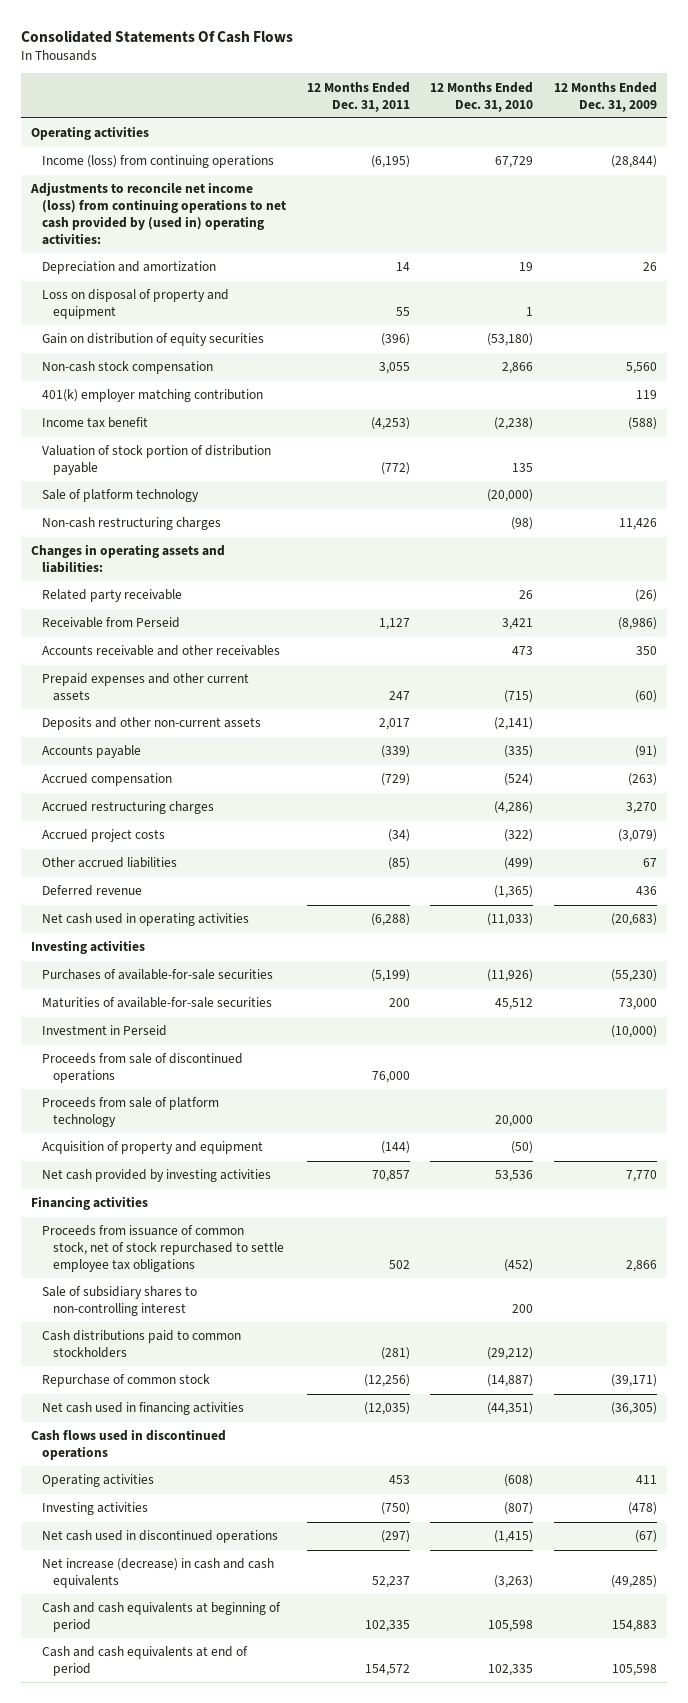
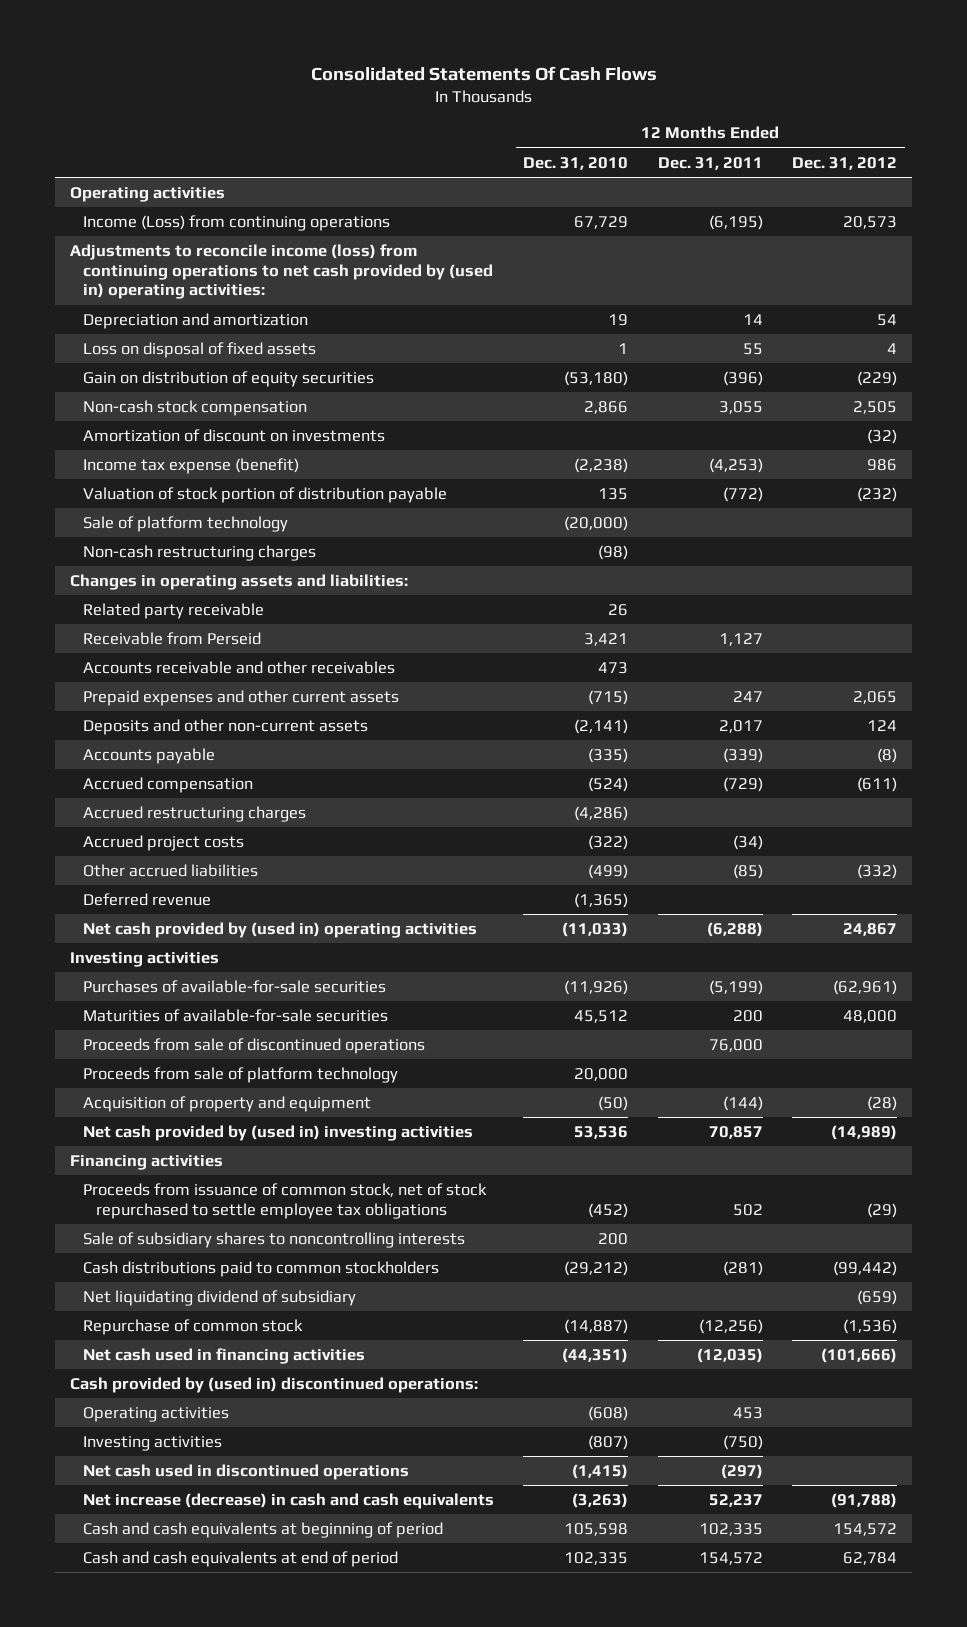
- | 12 Months Ended Dec. 31, 2011 | 12 Months Ended Dec. 31, 2010 | 12 Months Ended Dec. 31, 2009
+ | 12 Months Ended Dec. 31, 2010 | 12 Months Ended Dec. 31, 2011 | 12 Months Ended Dec. 31, 2012
- Income (loss) from continuing operations | (6,195) | 67,729 | (28,844)
- Adjustments to reconcile net income (loss) from continuing operations to net cash provided by (used in) operating activities:
+ Income (Loss) from continuing operations | 67,729 | (6,195) | 20,573
+ Adjustments to reconcile income (loss) from continuing operations to net cash provided by (used in) operating activities:
- Loss on disposal of property and equipment | 55 | 1 |
+ Loss on disposal of fixed assets | 1 | 55 | 4
- 401(k) employer matching contribution | | | 119
- Income tax benefit | (4,253) | (2,238) | (588)
+ Amortization of discount on investments | | | (32)
+ Income tax expense (benefit) | (2,238) | (4,253) | 986
- Net cash used in operating activities | (6,288) | (11,033) | (20,683)
+ Net cash provided by (used in) operating activities | (11,033) | (6,288) | 24,867
- Investment in Perseid | | | (10,000)
- Net cash provided by investing activities | 70,857 | 53,536 | 7,770
+ Net cash provided by (used in) investing activities | 53,536 | 70,857 | (14,989)
- Sale of subsidiary shares to non-controlling interest | | 200 |
+ Sale of subsidiary shares to noncontrolling interests | 200 | |
+ Net liquidating dividend of subsidiary | | | (659)
- Cash flows used in discontinued operations
+ Cash provided by (used in) discontinued operations:

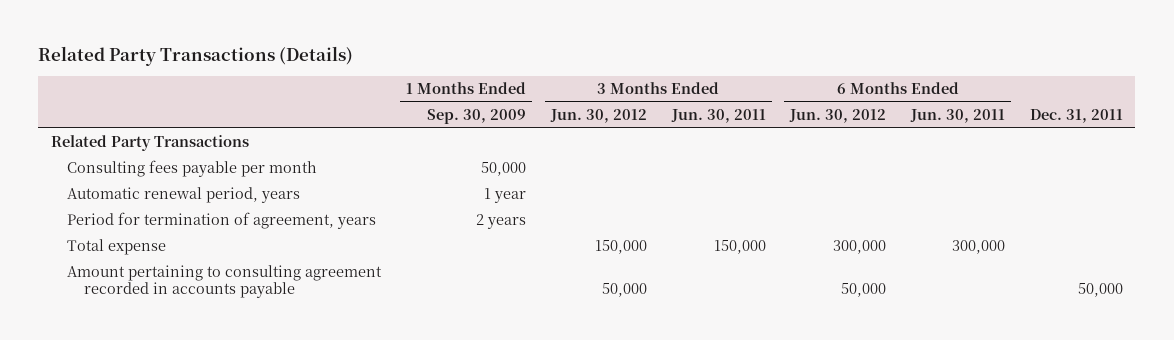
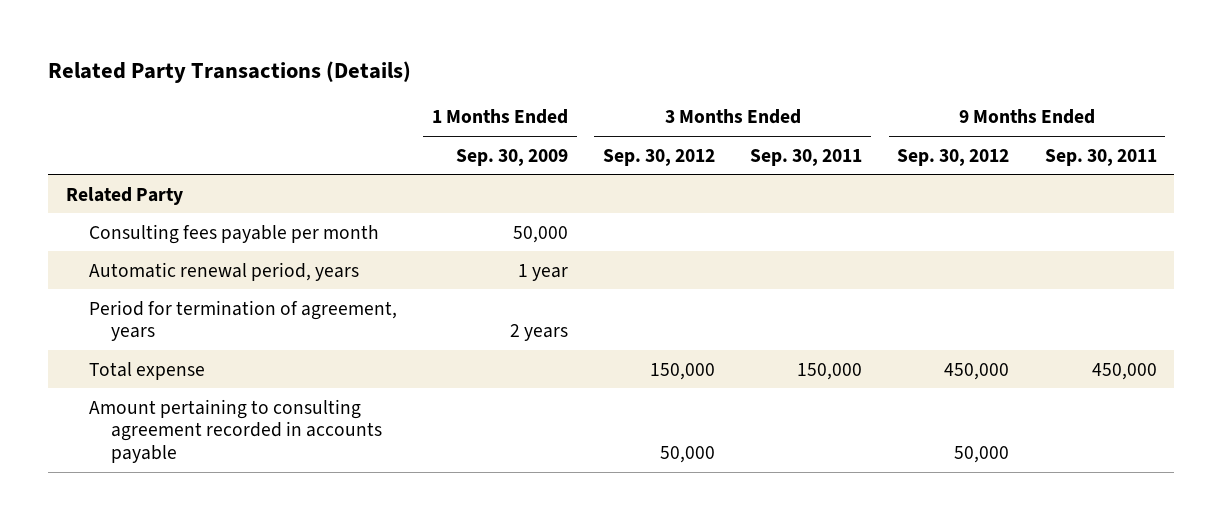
- | 1 Months Ended Sep. 30, 2009 | 3 Months Ended Jun. 30, 2012 | 3 Months Ended Jun. 30, 2011 | 6 Months Ended Jun. 30, 2012 | 6 Months Ended Jun. 30, 2011 | Dec. 31, 2011
+ | 1 Months Ended Sep. 30, 2009 | 3 Months Ended Sep. 30, 2012 | 3 Months Ended Sep. 30, 2011 | 9 Months Ended Sep. 30, 2012 | 9 Months Ended Sep. 30, 2011
- Related Party Transactions
+ Related Party

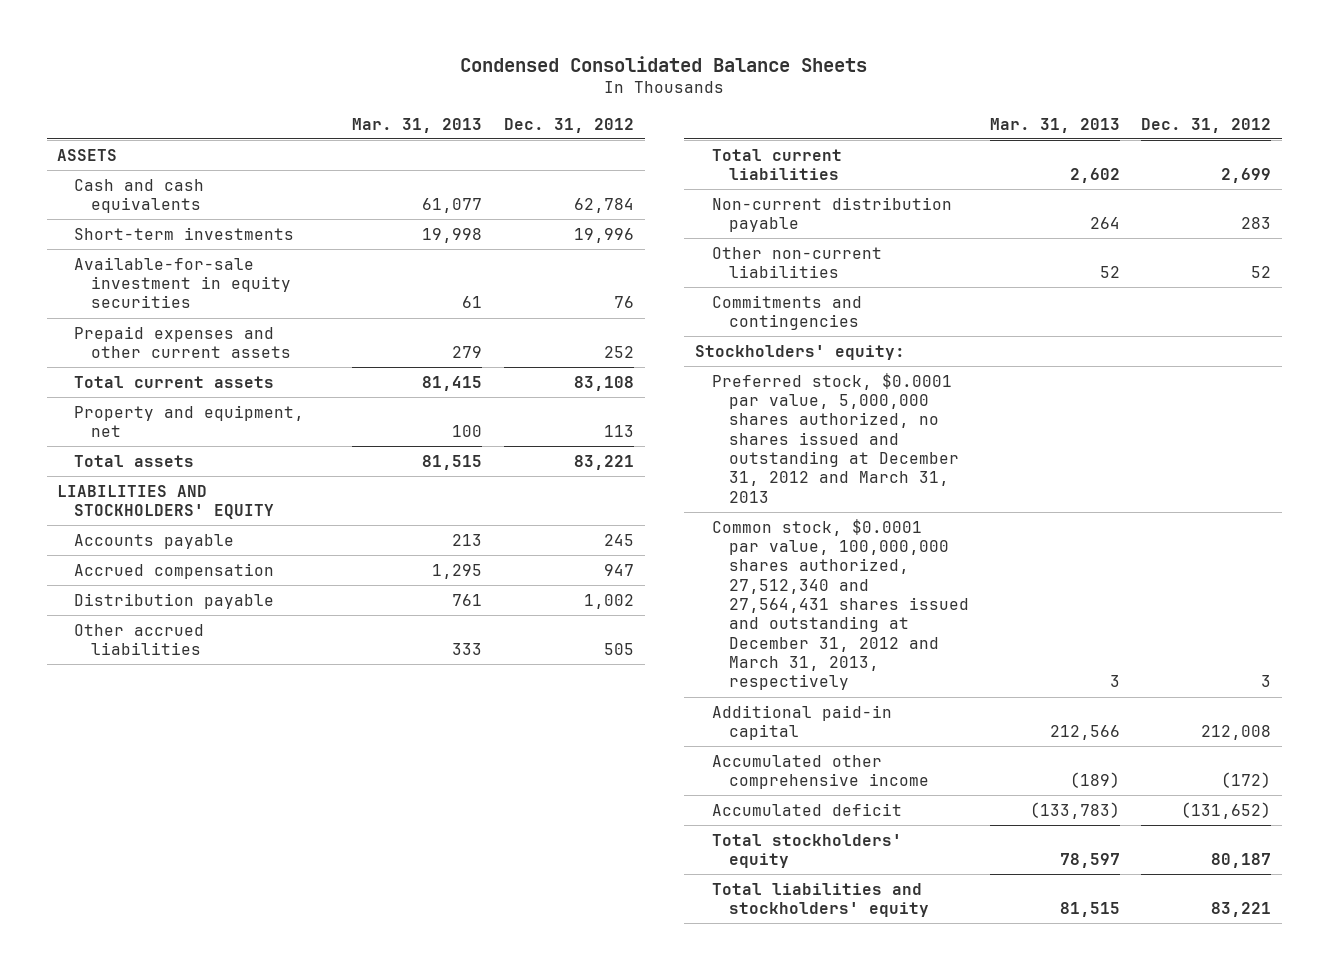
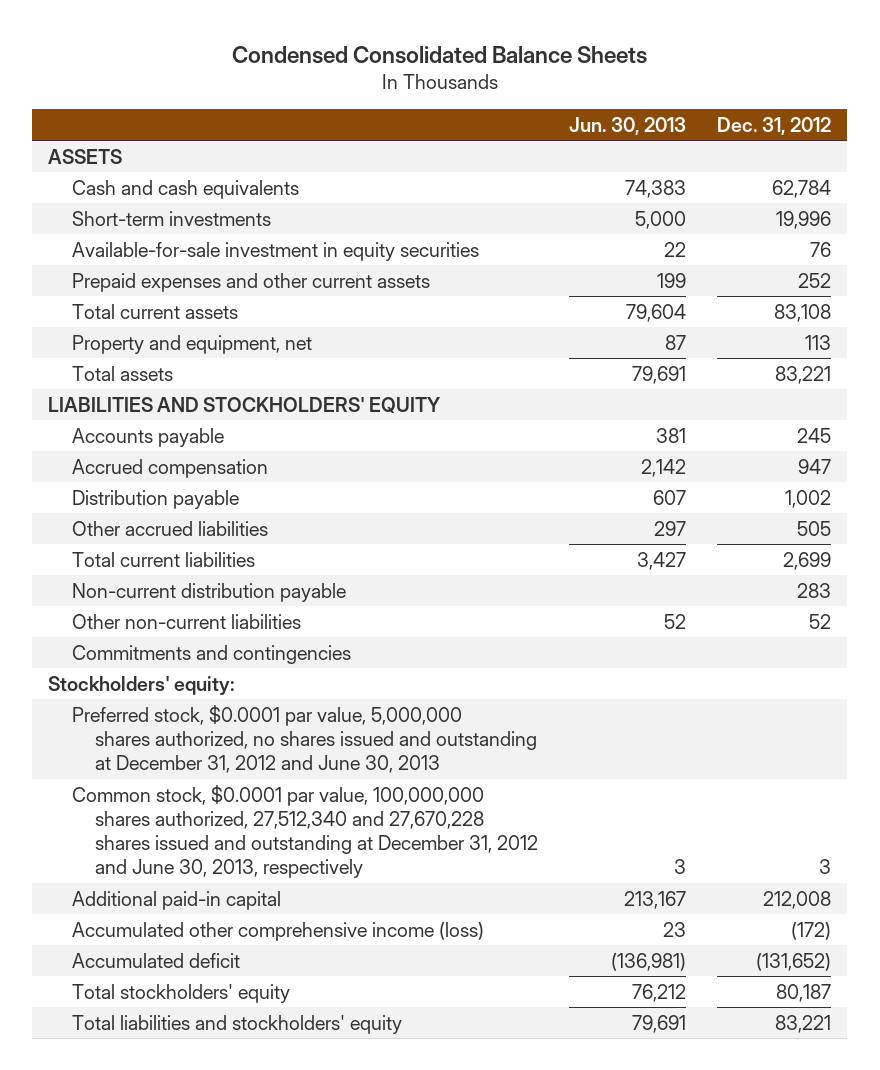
- | Mar. 31, 2013 | Dec. 31, 2012
+ | Jun. 30, 2013 | Dec. 31, 2012
- Preferred stock, $0.0001 par value, 5,000,000 shares authorized, no shares issued and outstanding at December 31, 2012 and March 31, 2013
- Common stock, $0.0001 par value, 100,000,000 shares authorized, 27,512,340 and 27,564,431 shares issued and outstanding at December 31, 2012 and March 31, 2013, respectively | 3 | 3
+ Preferred stock, $0.0001 par value, 5,000,000 shares authorized, no shares issued and outstanding at December 31, 2012 and June 30, 2013
+ Common stock, $0.0001 par value, 100,000,000 shares authorized, 27,512,340 and 27,670,228 shares issued and outstanding at December 31, 2012 and June 30, 2013, respectively | 3 | 3
- Accumulated other comprehensive income | (189) | (172)
+ Accumulated other comprehensive income (loss) | 23 | (172)

